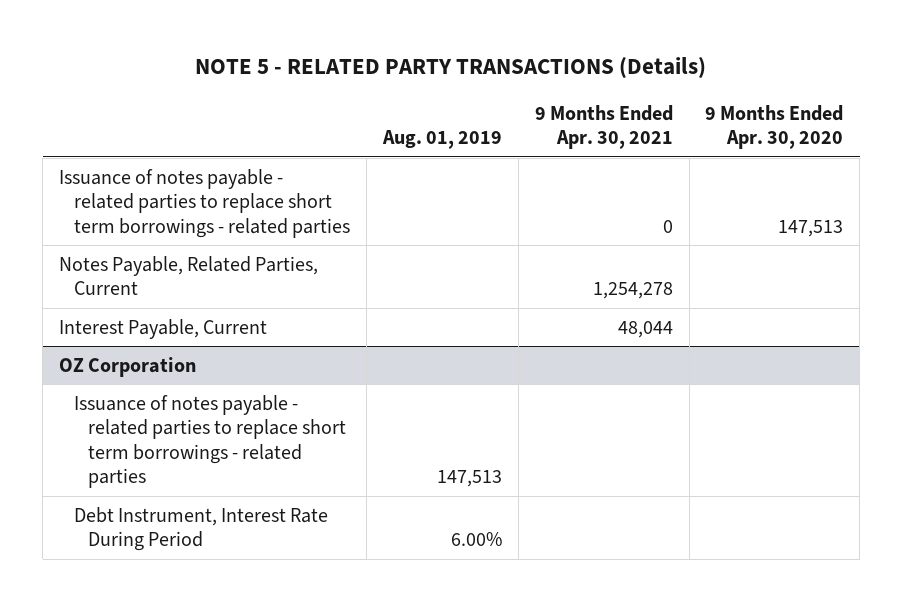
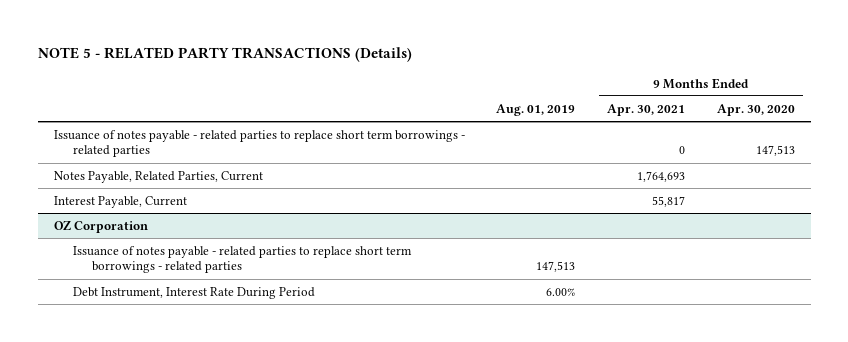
- Notes Payable, Related Parties, Current | | 1,254,278 |
- Interest Payable, Current | | 48,044 |
+ Notes Payable, Related Parties, Current | | 1,764,693 |
+ Interest Payable, Current | | 55,817 |

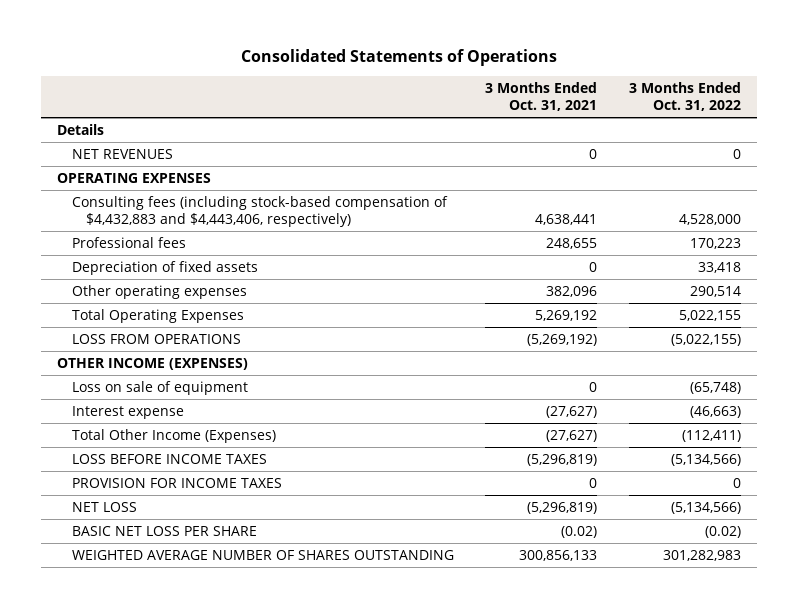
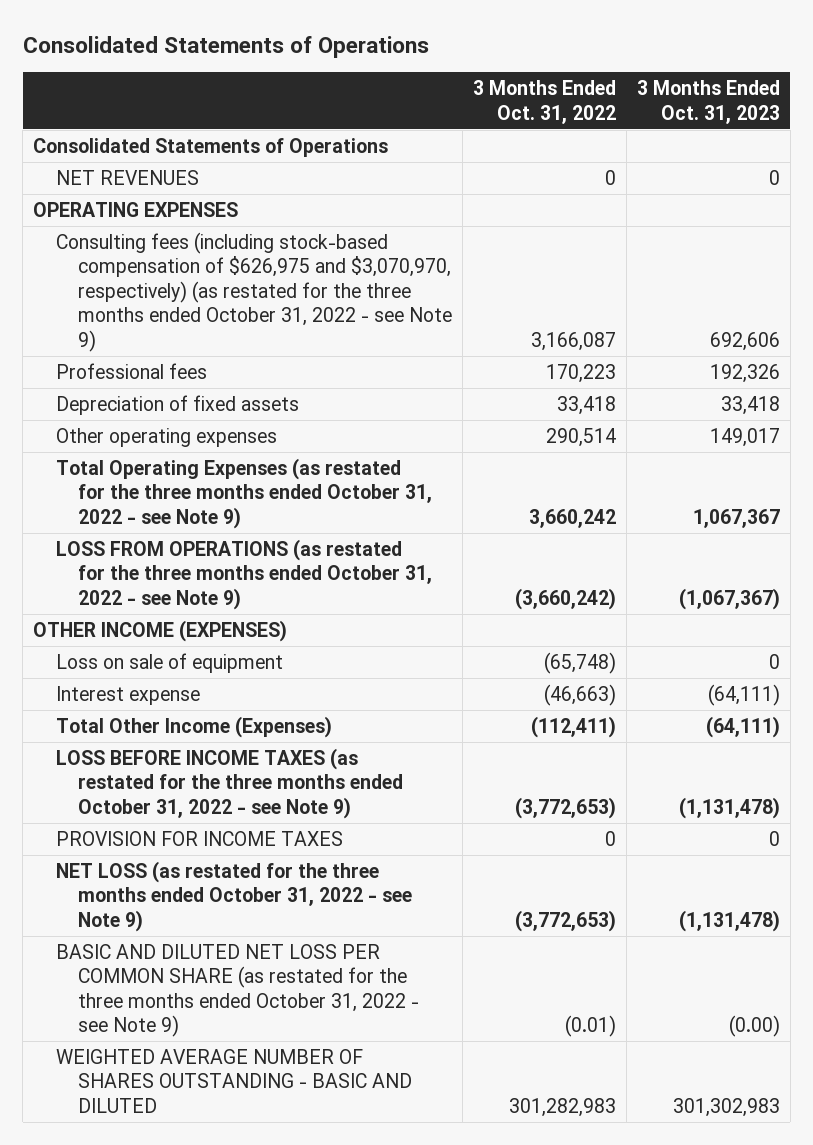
- | 3 Months Ended Oct. 31, 2021 | 3 Months Ended Oct. 31, 2022
+ | 3 Months Ended Oct. 31, 2022 | 3 Months Ended Oct. 31, 2023
- Details
+ Consolidated Statements of Operations
- Consulting fees (including stock-based compensation of $4,432,883 and $4,443,406, respectively) | 4,638,441 | 4,528,000
+ Consulting fees (including stock-based compensation of $626,975 and $3,070,970, respectively) (as restated for the three months ended October 31, 2022 - see Note 9) | 3,166,087 | 692,606
- Total Operating Expenses | 5,269,192 | 5,022,155
- LOSS FROM OPERATIONS | (5,269,192) | (5,022,155)
+ Total Operating Expenses (as restated for the three months ended October 31, 2022 - see Note 9) | 3,660,242 | 1,067,367
+ LOSS FROM OPERATIONS (as restated for the three months ended October 31, 2022 - see Note 9) | (3,660,242) | (1,067,367)
- LOSS BEFORE INCOME TAXES | (5,296,819) | (5,134,566)
+ LOSS BEFORE INCOME TAXES (as restated for the three months ended October 31, 2022 - see Note 9) | (3,772,653) | (1,131,478)
- NET LOSS | (5,296,819) | (5,134,566)
- BASIC NET LOSS PER SHARE | (0.02) | (0.02)
- WEIGHTED AVERAGE NUMBER OF SHARES OUTSTANDING | 300,856,133 | 301,282,983
+ NET LOSS (as restated for the three months ended October 31, 2022 - see Note 9) | (3,772,653) | (1,131,478)
+ BASIC AND DILUTED NET LOSS PER COMMON SHARE (as restated for the three months ended October 31, 2022 - see Note 9) | (0.01) | (0.00)
+ WEIGHTED AVERAGE NUMBER OF SHARES OUTSTANDING - BASIC AND DILUTED | 301,282,983 | 301,302,983

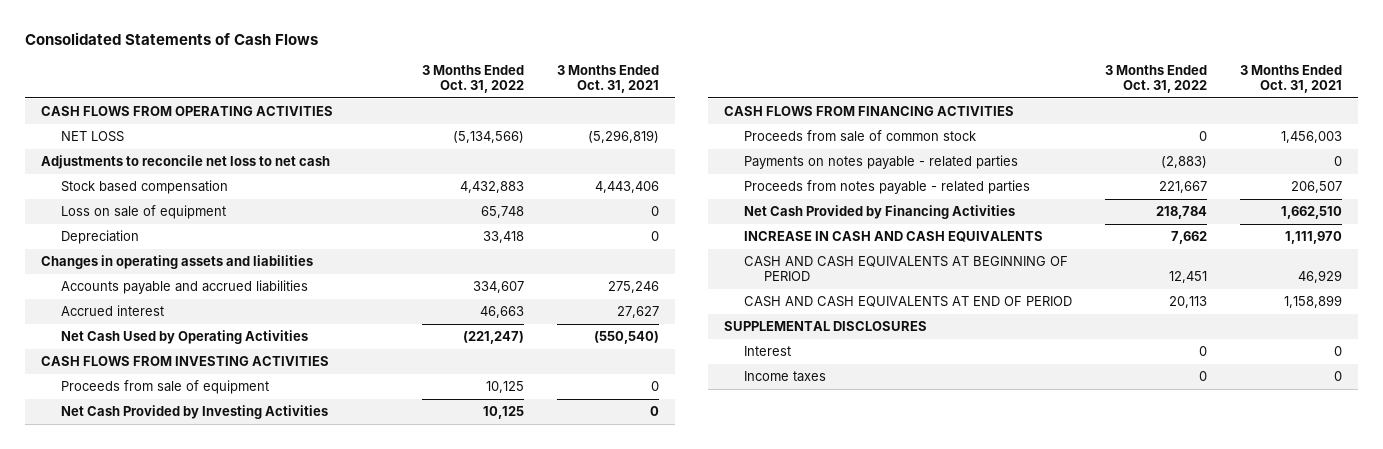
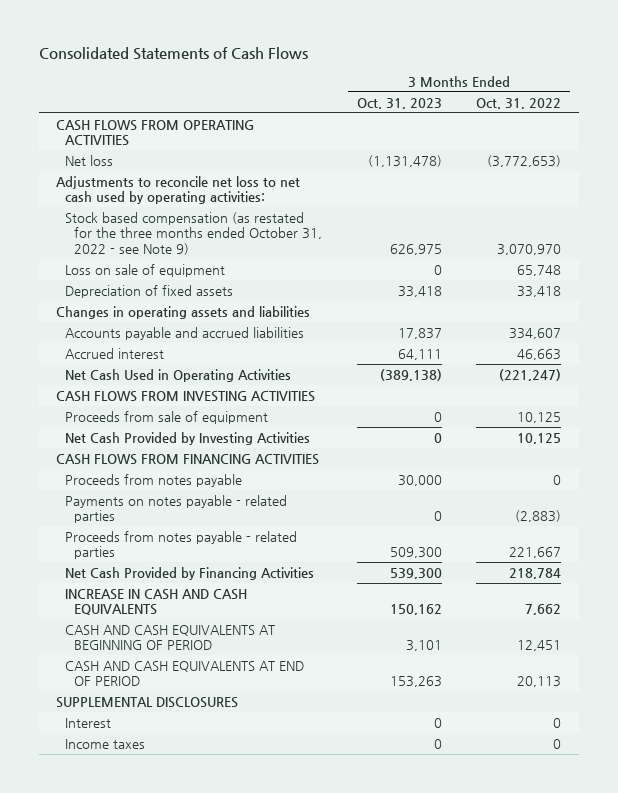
- | 3 Months Ended Oct. 31, 2022 | 3 Months Ended Oct. 31, 2021
+ | 3 Months Ended Oct. 31, 2023 | 3 Months Ended Oct. 31, 2022
- NET LOSS | (5,134,566) | (5,296,819)
- Adjustments to reconcile net loss to net cash
- Stock based compensation | 4,432,883 | 4,443,406
+ Net loss | (1,131,478) | (3,772,653)
+ Adjustments to reconcile net loss to net cash used by operating activities:
+ Stock based compensation (as restated for the three months ended October 31, 2022 - see Note 9) | 626,975 | 3,070,970
- Depreciation | 33,418 | 0
+ Depreciation of fixed assets | 33,418 | 33,418
- Net Cash Used by Operating Activities | (221,247) | (550,540)
+ Net Cash Used in Operating Activities | (389,138) | (221,247)
- Proceeds from sale of common stock | 0 | 1,456,003
+ Proceeds from notes payable | 30,000 | 0

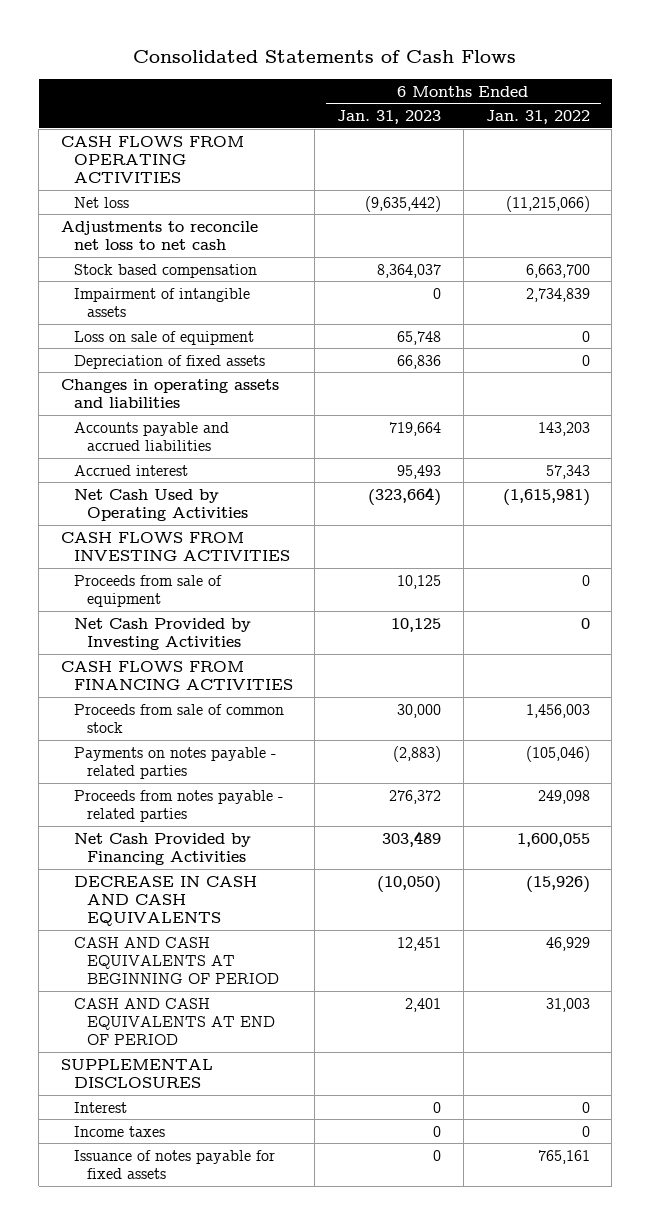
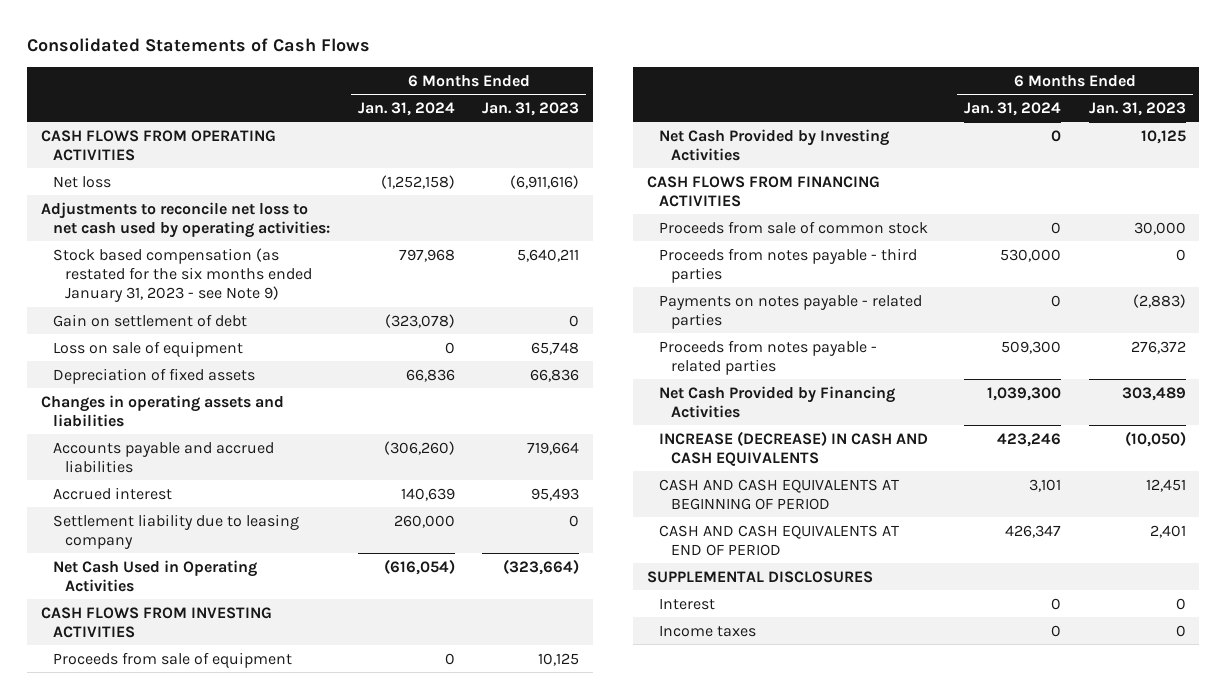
- | 6 Months Ended Jan. 31, 2023 | 6 Months Ended Jan. 31, 2022
+ | 6 Months Ended Jan. 31, 2024 | 6 Months Ended Jan. 31, 2023
- Net loss | (9,635,442) | (11,215,066)
- Adjustments to reconcile net loss to net cash
- Stock based compensation | 8,364,037 | 6,663,700
- Impairment of intangible assets | 0 | 2,734,839
+ Net loss | (1,252,158) | (6,911,616)
+ Adjustments to reconcile net loss to net cash used by operating activities:
+ Stock based compensation (as restated for the six months ended January 31, 2023 - see Note 9) | 797,968 | 5,640,211
+ Gain on settlement of debt | (323,078) | 0
- Net Cash Used by Operating Activities | (323,664) | (1,615,981)
+ Settlement liability due to leasing company | 260,000 | 0
+ Net Cash Used in Operating Activities | (616,054) | (323,664)
+ Proceeds from notes payable - third parties | 530,000 | 0
- DECREASE IN CASH AND CASH EQUIVALENTS | (10,050) | (15,926)
+ INCREASE (DECREASE) IN CASH AND CASH EQUIVALENTS | 423,246 | (10,050)
- Issuance of notes payable for fixed assets | 0 | 765,161

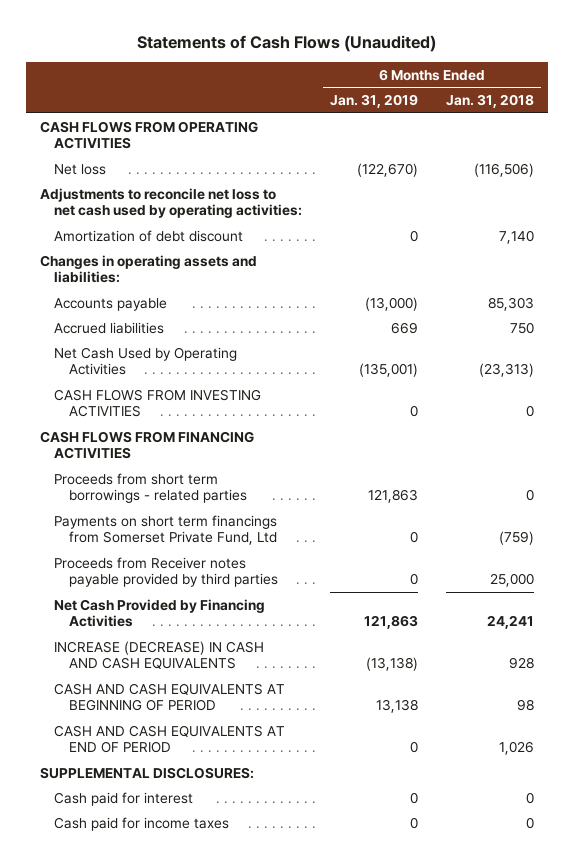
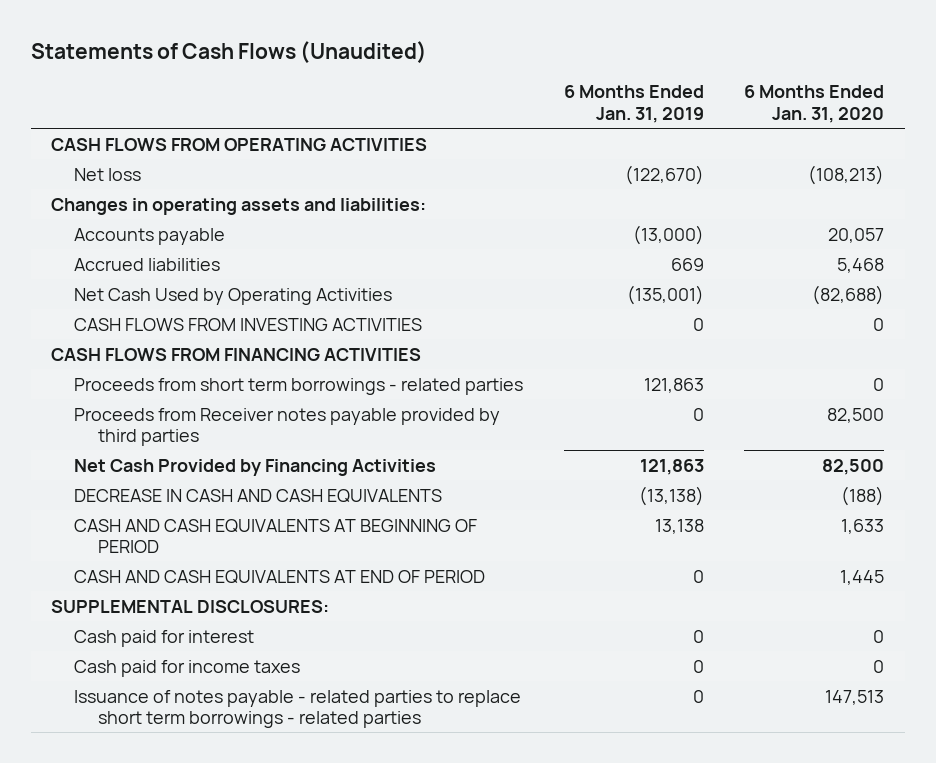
- | 6 Months Ended Jan. 31, 2019 | 6 Months Ended Jan. 31, 2018
+ | 6 Months Ended Jan. 31, 2019 | 6 Months Ended Jan. 31, 2020
- Adjustments to reconcile net loss to net cash used by operating activities:
- Amortization of debt discount | 0 | 7,140
- Payments on short term financings from Somerset Private Fund, Ltd | 0 | (759)
- INCREASE (DECREASE) IN CASH AND CASH EQUIVALENTS | (13,138) | 928
+ DECREASE IN CASH AND CASH EQUIVALENTS | (13,138) | (188)
+ Issuance of notes payable - related parties to replace short term borrowings - related parties | 0 | 147,513

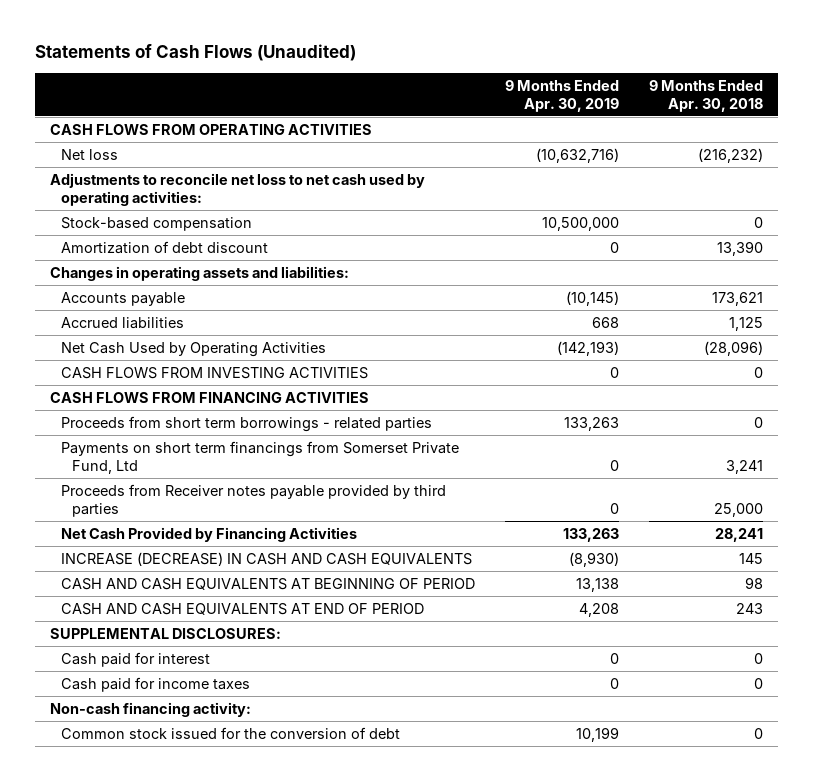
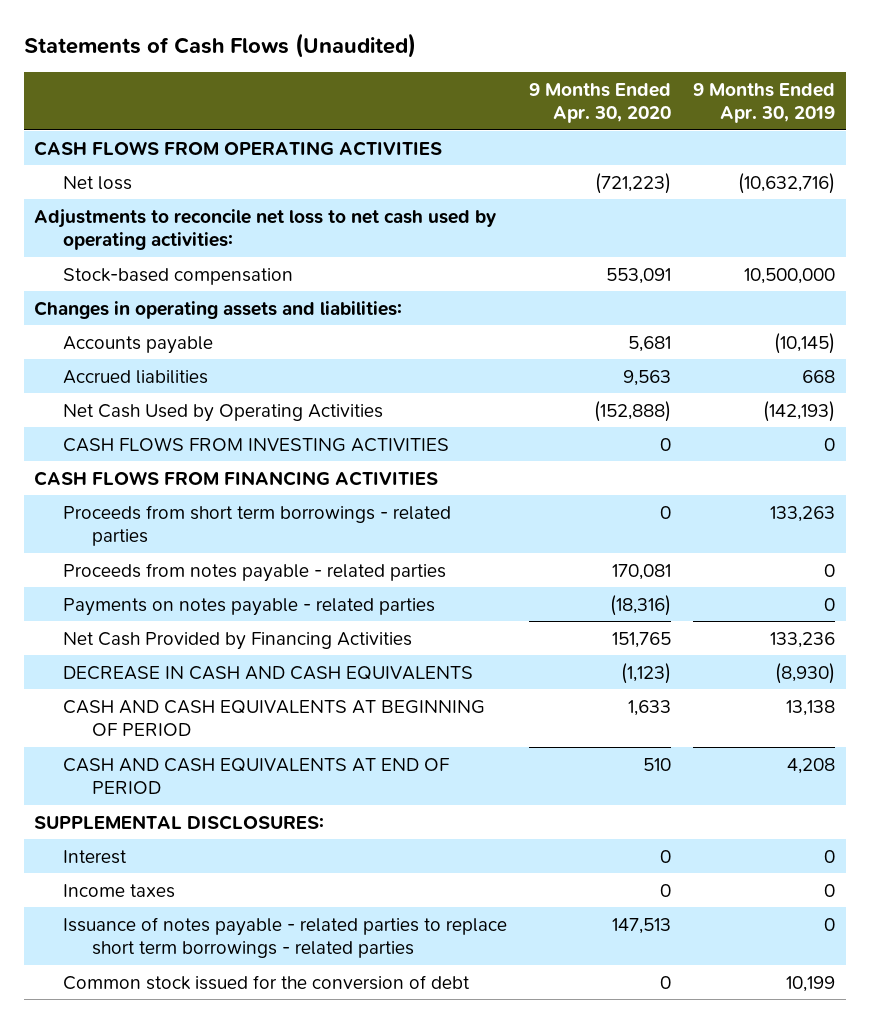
- | 9 Months Ended Apr. 30, 2019 | 9 Months Ended Apr. 30, 2018
+ | 9 Months Ended Apr. 30, 2020 | 9 Months Ended Apr. 30, 2019
- Amortization of debt discount | 0 | 13,390
- Payments on short term financings from Somerset Private Fund, Ltd | 0 | 3,241
- Proceeds from Receiver notes payable provided by third parties | 0 | 25,000
- Net Cash Provided by Financing Activities | 133,263 | 28,241
- INCREASE (DECREASE) IN CASH AND CASH EQUIVALENTS | (8,930) | 145
+ Proceeds from notes payable - related parties | 170,081 | 0
+ Payments on notes payable - related parties | (18,316) | 0
+ Net Cash Provided by Financing Activities | 151,765 | 133,236
+ DECREASE IN CASH AND CASH EQUIVALENTS | (1,123) | (8,930)
- Cash paid for interest | 0 | 0
- Cash paid for income taxes | 0 | 0
- Non-cash financing activity:
+ Interest | 0 | 0
+ Income taxes | 0 | 0
+ Issuance of notes payable - related parties to replace short term borrowings - related parties | 147,513 | 0

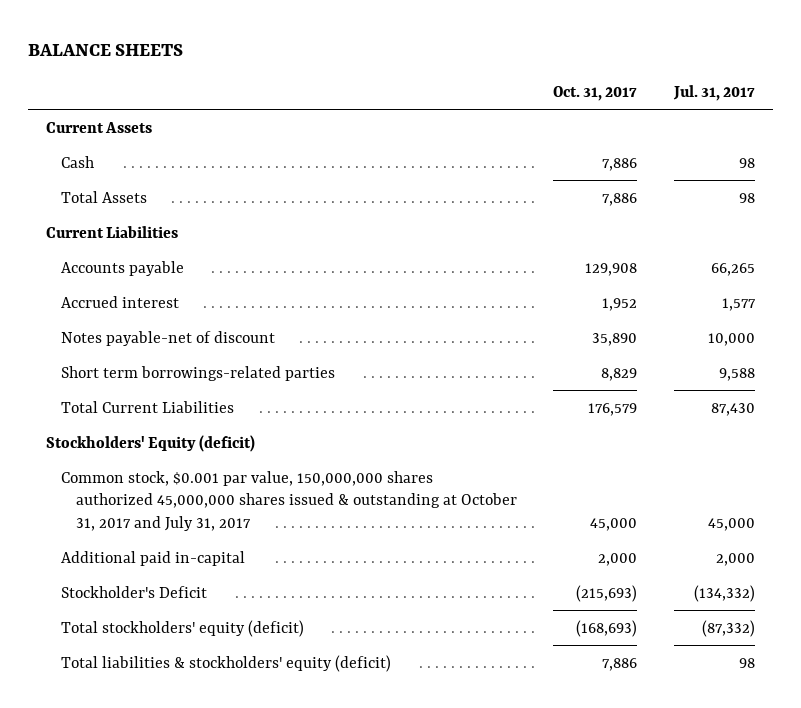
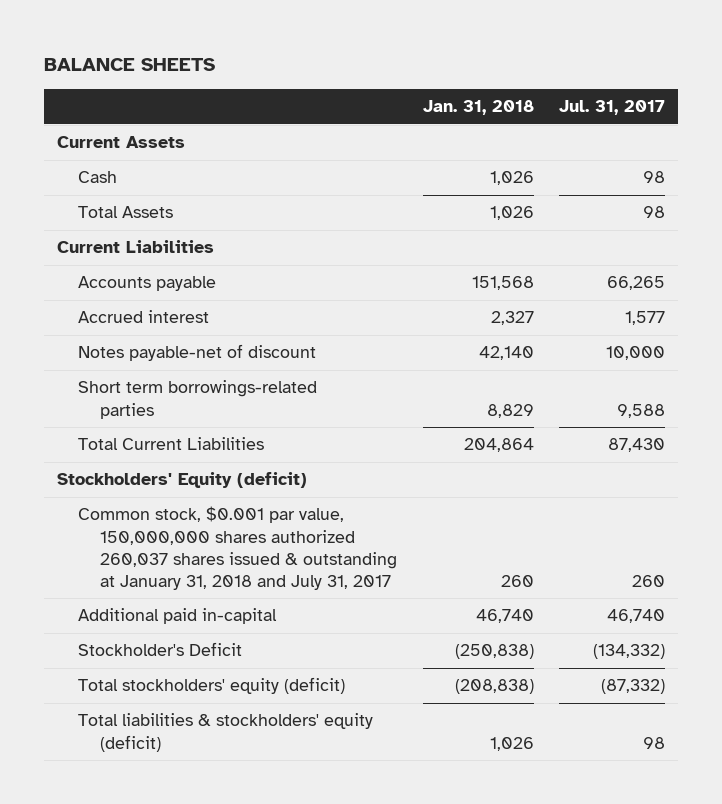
- | Oct. 31, 2017 | Jul. 31, 2017
+ | Jan. 31, 2018 | Jul. 31, 2017
- Common stock, $0.001 par value, 150,000,000 shares authorized 45,000,000 shares issued & outstanding at October 31, 2017 and July 31, 2017 | 45,000 | 45,000
- Additional paid in-capital | 2,000 | 2,000
+ Common stock, $0.001 par value, 150,000,000 shares authorized 260,037 shares issued & outstanding at January 31, 2018 and July 31, 2017 | 260 | 260
+ Additional paid in-capital | 46,740 | 46,740

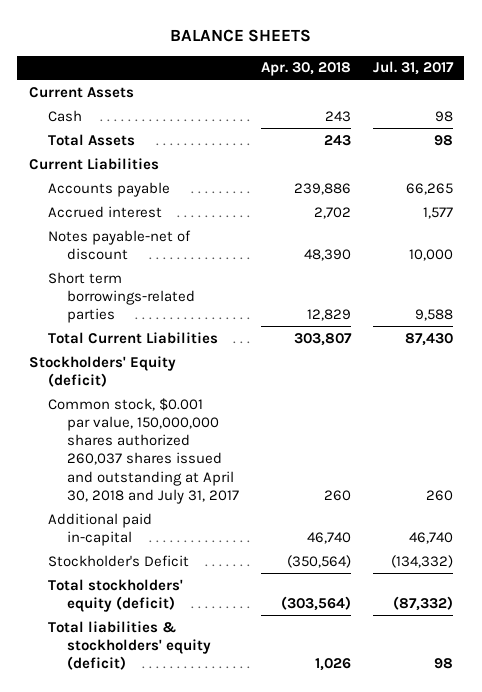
- | Jan. 31, 2018 | Jul. 31, 2017
+ | Apr. 30, 2018 | Jul. 31, 2017
- Common stock, $0.001 par value, 150,000,000 shares authorized 260,037 shares issued & outstanding at January 31, 2018 and July 31, 2017 | 260 | 260
+ Common stock, $0.001 par value, 150,000,000 shares authorized 260,037 shares issued and outstanding at April 30, 2018 and July 31, 2017 | 260 | 260

